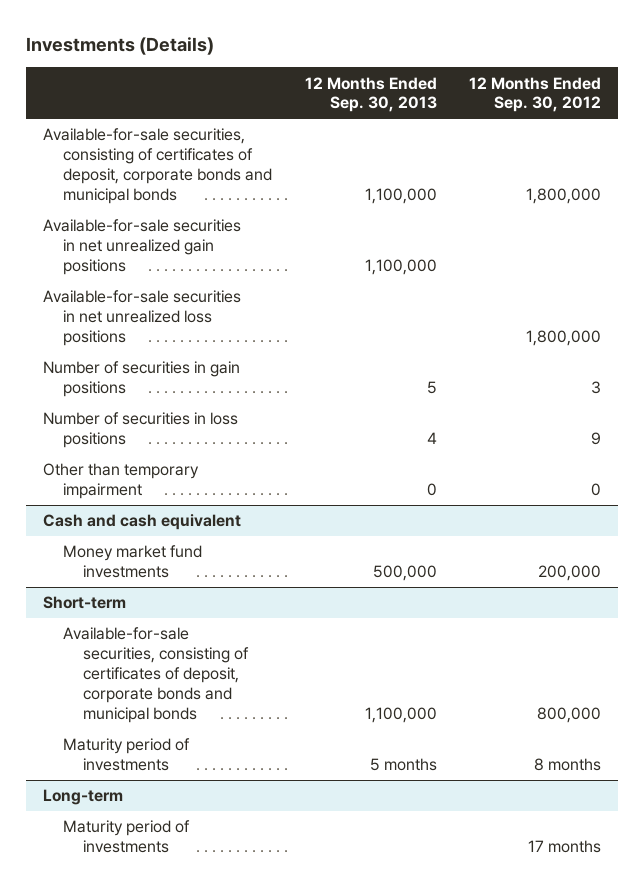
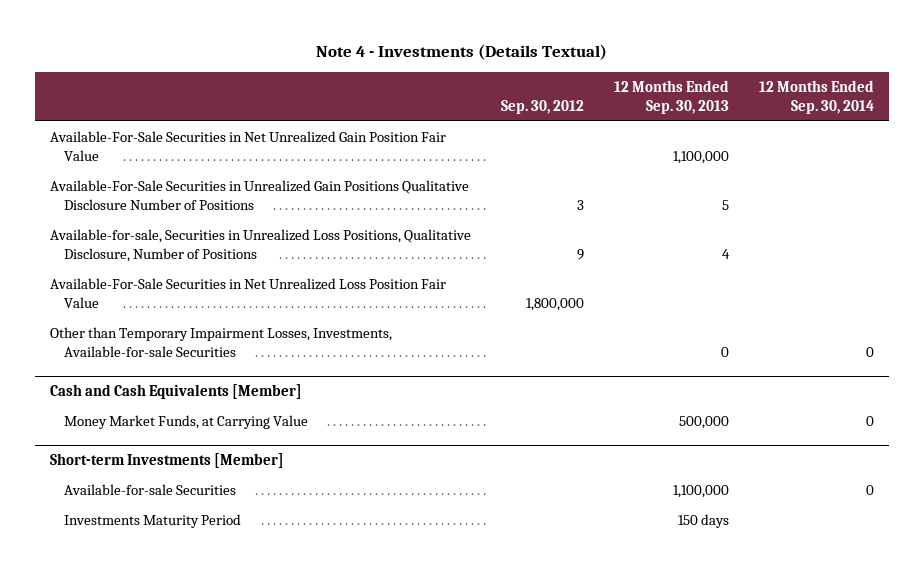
- Investments (Details)
+ Note 4 - Investments (Details Textual)
- | 12 Months Ended Sep. 30, 2013 | 12 Months Ended Sep. 30, 2012
+ | Sep. 30, 2012 | 12 Months Ended Sep. 30, 2013 | 12 Months Ended Sep. 30, 2014
- Available-for-sale securities, consisting of certificates of deposit, corporate bonds and municipal bonds | 1,100,000 | 1,800,000
- Available-for-sale securities in net unrealized gain positions | 1,100,000 |
- Available-for-sale securities in net unrealized loss positions | | 1,800,000
- Number of securities in gain positions | 5 | 3
- Number of securities in loss positions | 4 | 9
- Other than temporary impairment | 0 | 0
- Cash and cash equivalent
- Money market fund investments | 500,000 | 200,000
- Short-term
- Available-for-sale securities, consisting of certificates of deposit, corporate bonds and municipal bonds | 1,100,000 | 800,000
- Maturity period of investments | 5 months | 8 months
- Long-term
- Maturity period of investments | | 17 months
+ Available-For-Sale Securities in Net Unrealized Gain Position Fair Value | | 1,100,000 |
+ Available-For-Sale Securities in Unrealized Gain Positions Qualitative Disclosure Number of Positions | 3 | 5 |
+ Available-for-sale, Securities in Unrealized Loss Positions, Qualitative Disclosure, Number of Positions | 9 | 4 |
+ Available-For-Sale Securities in Net Unrealized Loss Position Fair Value | 1,800,000 | |
+ Other than Temporary Impairment Losses, Investments, Available-for-sale Securities | | 0 | 0
+ Cash and Cash Equivalents [Member]
+ Money Market Funds, at Carrying Value | | 500,000 | 0
+ Short-term Investments [Member]
+ Available-for-sale Securities | | 1,100,000 | 0
+ Investments Maturity Period | | 150 days |

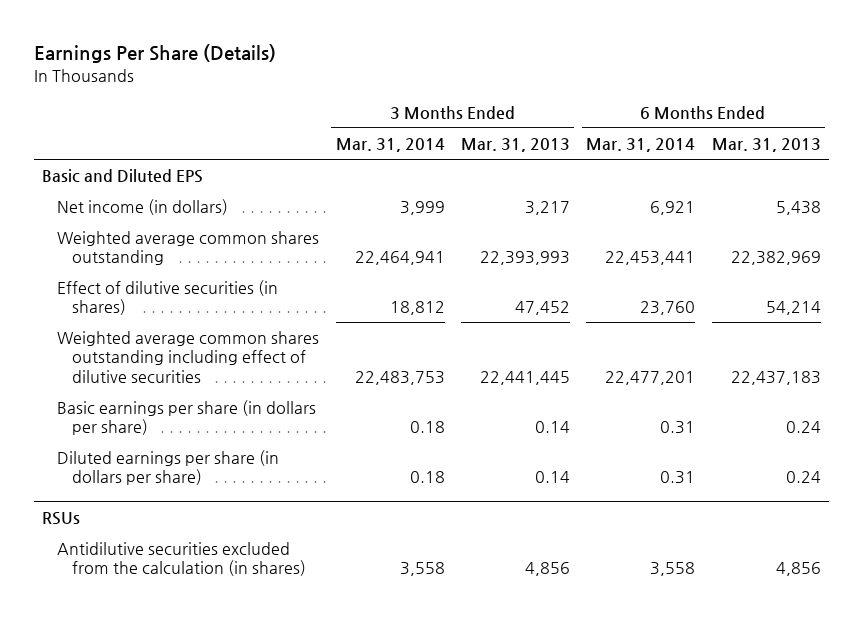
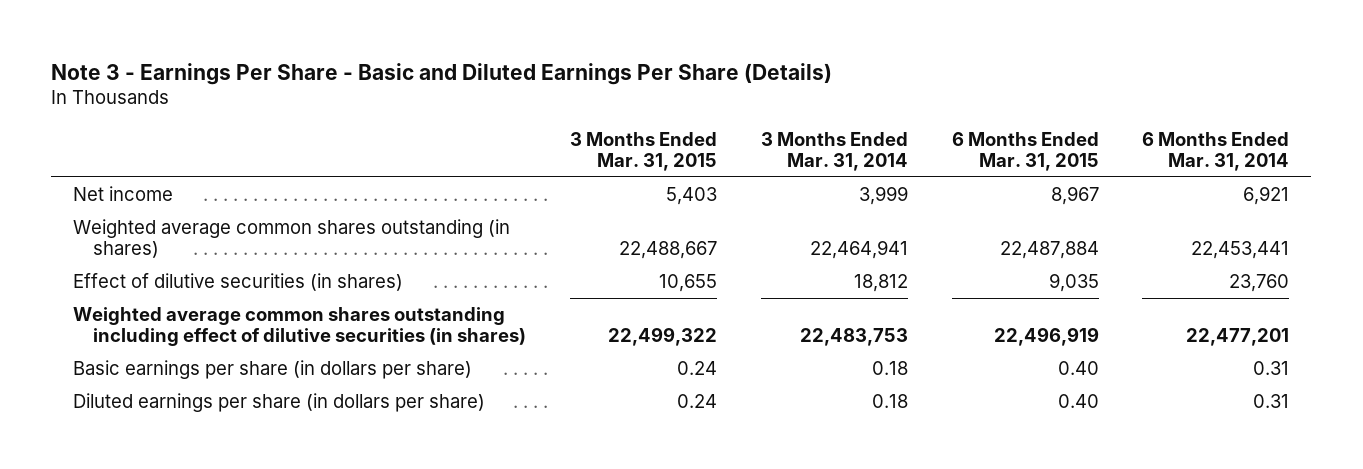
- Earnings Per Share (Details)
+ Note 3 - Earnings Per Share - Basic and Diluted Earnings Per Share (Details)
- | 3 Months Ended Mar. 31, 2014 | 3 Months Ended Mar. 31, 2013 | 6 Months Ended Mar. 31, 2014 | 6 Months Ended Mar. 31, 2013
+ | 3 Months Ended Mar. 31, 2015 | 3 Months Ended Mar. 31, 2014 | 6 Months Ended Mar. 31, 2015 | 6 Months Ended Mar. 31, 2014
- Basic and Diluted EPS
- Net income (in dollars) | 3,999 | 3,217 | 6,921 | 5,438
- Weighted average common shares outstanding | 22,464,941 | 22,393,993 | 22,453,441 | 22,382,969
+ Net income | 5,403 | 3,999 | 8,967 | 6,921
+ Weighted average common shares outstanding (in shares) | 22,488,667 | 22,464,941 | 22,487,884 | 22,453,441
- Weighted average common shares outstanding including effect of dilutive securities | 22,483,753 | 22,441,445 | 22,477,201 | 22,437,183
+ Weighted average common shares outstanding including effect of dilutive securities (in shares) | 22,499,322 | 22,483,753 | 22,496,919 | 22,477,201
- RSUs
- Antidilutive securities excluded from the calculation (in shares) | 3,558 | 4,856 | 3,558 | 4,856

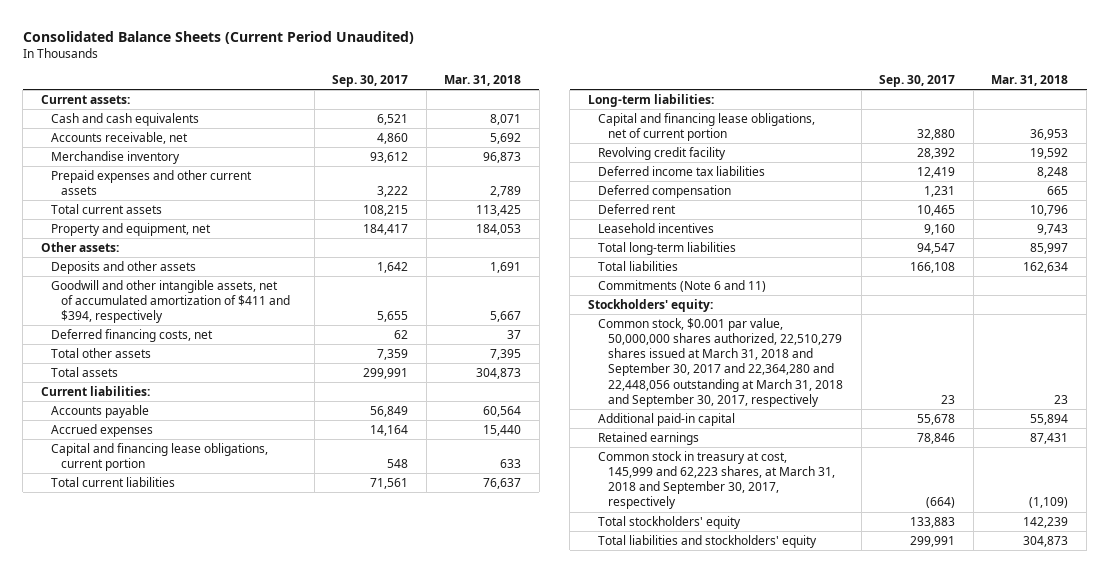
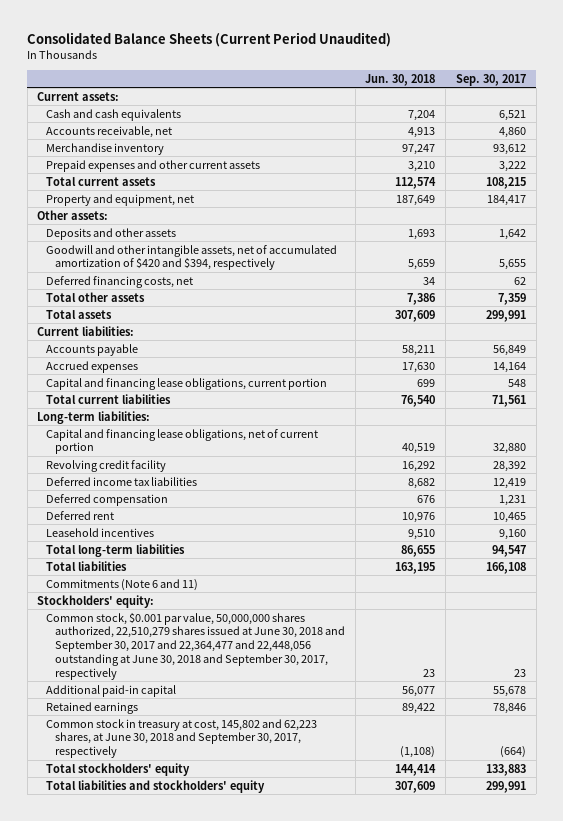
- | Sep. 30, 2017 | Mar. 31, 2018
+ | Jun. 30, 2018 | Sep. 30, 2017
- Goodwill and other intangible assets, net of accumulated amortization of $411 and $394, respectively | 5,655 | 5,667
+ Goodwill and other intangible assets, net of accumulated amortization of $420 and $394, respectively | 5,659 | 5,655
- Common stock, $0.001 par value, 50,000,000 shares authorized, 22,510,279 shares issued at March 31, 2018 and September 30, 2017 and 22,364,280 and 22,448,056 outstanding at March 31, 2018 and September 30, 2017, respectively | 23 | 23
+ Common stock, $0.001 par value, 50,000,000 shares authorized, 22,510,279 shares issued at June 30, 2018 and September 30, 2017 and 22,364,477 and 22,448,056 outstanding at June 30, 2018 and September 30, 2017, respectively | 23 | 23
- Common stock in treasury at cost, 145,999 and 62,223 shares, at March 31, 2018 and September 30, 2017, respectively | (664) | (1,109)
+ Common stock in treasury at cost, 145,802 and 62,223 shares, at June 30, 2018 and September 30, 2017, respectively | (1,108) | (664)

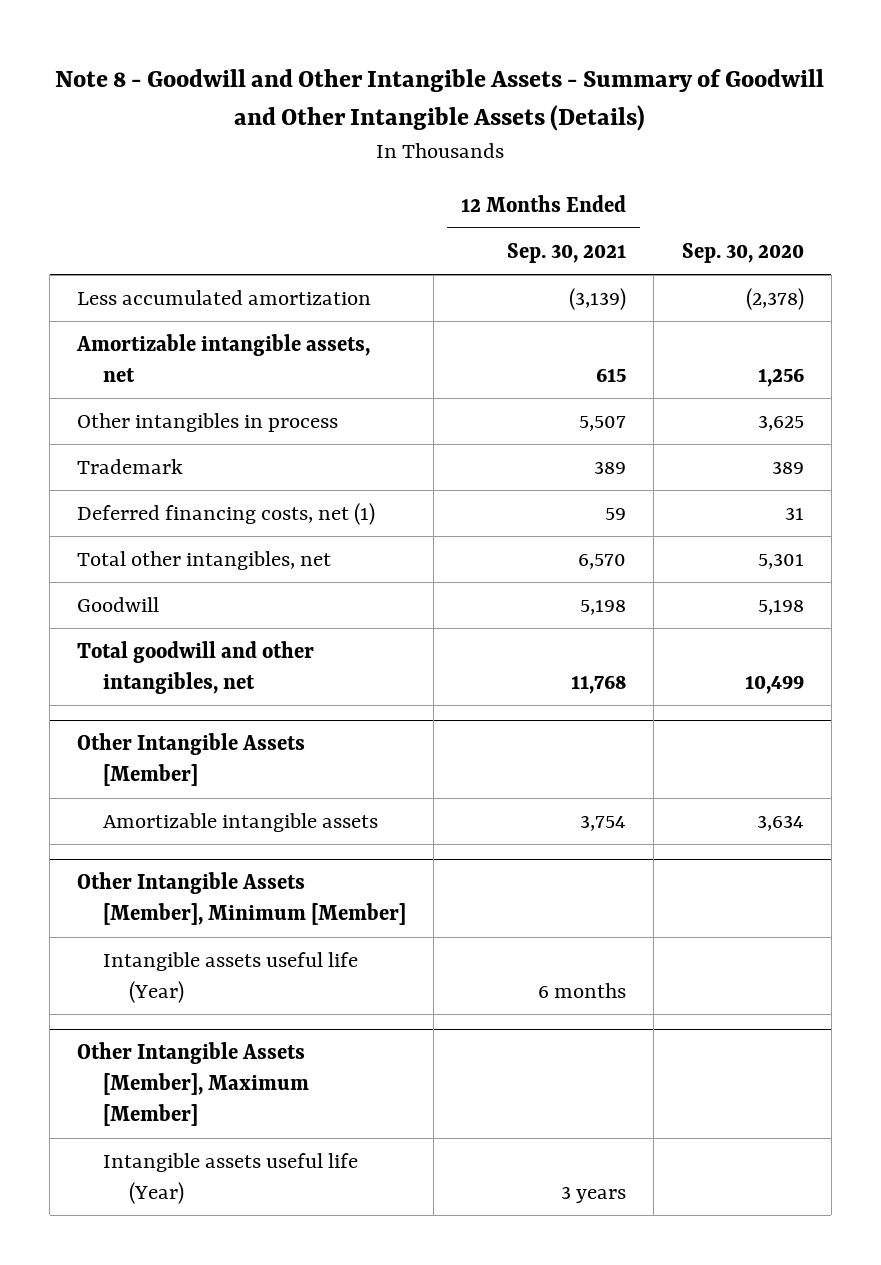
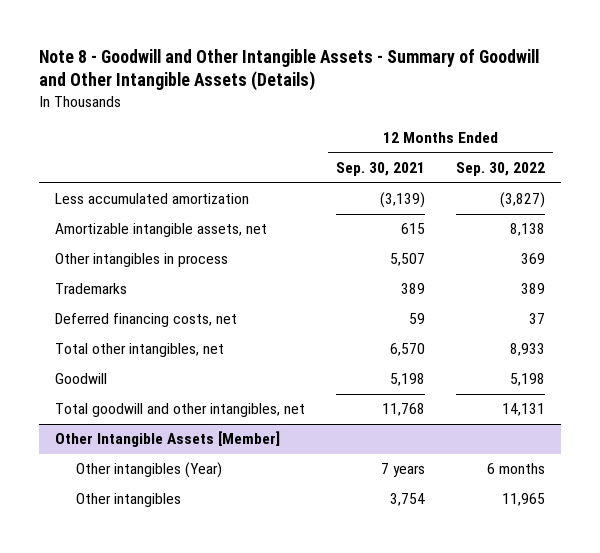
- | 12 Months Ended Sep. 30, 2021 | Sep. 30, 2020
+ | 12 Months Ended Sep. 30, 2021 | 12 Months Ended Sep. 30, 2022
- Trademark | 389 | 389
- Deferred financing costs, net (1) | 59 | 31
+ Trademarks | 389 | 389
+ Deferred financing costs, net | 59 | 37
@ Other Intangible Assets [Member]
- Amortizable intangible assets | 3,754 | 3,634
- Other Intangible Assets [Member], Minimum [Member]
- Intangible assets useful life (Year) | 6 months |
- Other Intangible Assets [Member], Maximum [Member]
- Intangible assets useful life (Year) | 3 years |
@ Other Intangible Assets [Member]
+ Other intangibles (Year) | 7 years | 6 months
+ Other intangibles | 3,754 | 11,965

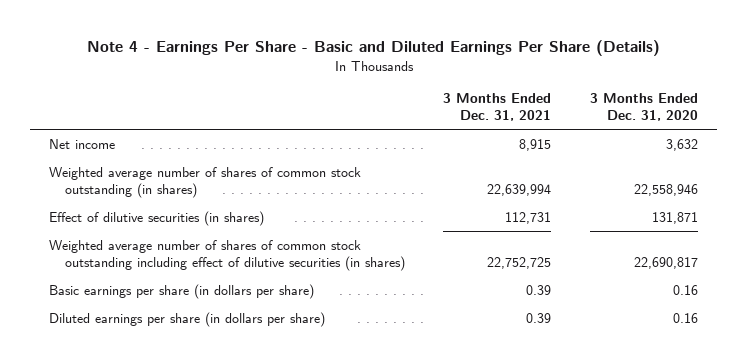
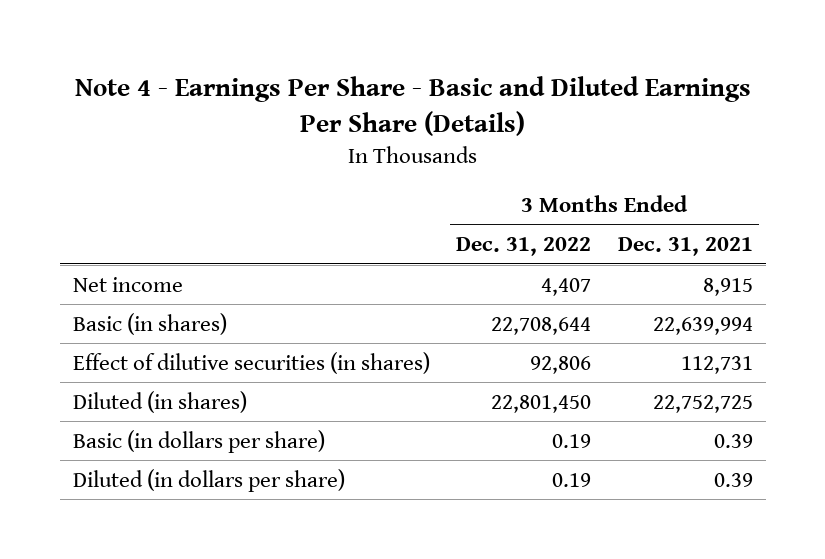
- | 3 Months Ended Dec. 31, 2021 | 3 Months Ended Dec. 31, 2020
+ | 3 Months Ended Dec. 31, 2022 | 3 Months Ended Dec. 31, 2021
- Weighted average number of shares of common stock outstanding (in shares) | 22,639,994 | 22,558,946
+ Basic (in shares) | 22,708,644 | 22,639,994
- Weighted average number of shares of common stock outstanding including effect of dilutive securities (in shares) | 22,752,725 | 22,690,817
- Basic earnings per share (in dollars per share) | 0.39 | 0.16
- Diluted earnings per share (in dollars per share) | 0.39 | 0.16
+ Diluted (in shares) | 22,801,450 | 22,752,725
+ Basic (in dollars per share) | 0.19 | 0.39
+ Diluted (in dollars per share) | 0.19 | 0.39

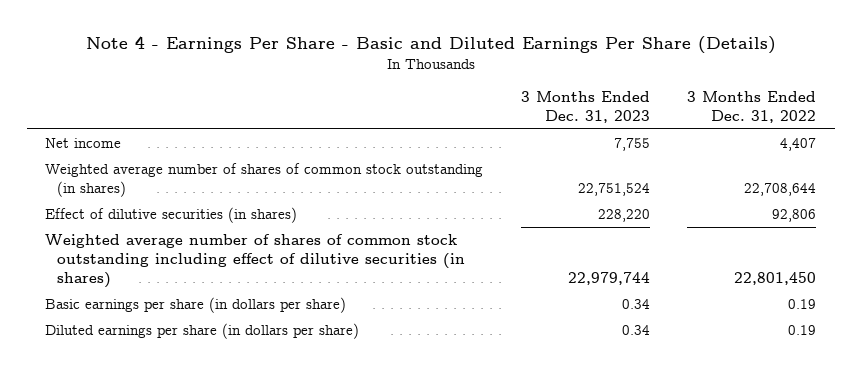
- | 3 Months Ended Dec. 31, 2022 | 3 Months Ended Dec. 31, 2021
+ | 3 Months Ended Dec. 31, 2023 | 3 Months Ended Dec. 31, 2022
- Basic (in shares) | 22,708,644 | 22,639,994
+ Weighted average number of shares of common stock outstanding (in shares) | 22,751,524 | 22,708,644
- Diluted (in shares) | 22,801,450 | 22,752,725
- Basic (in dollars per share) | 0.19 | 0.39
- Diluted (in dollars per share) | 0.19 | 0.39
+ Weighted average number of shares of common stock outstanding including effect of dilutive securities (in shares) | 22,979,744 | 22,801,450
+ Basic earnings per share (in dollars per share) | 0.34 | 0.19
+ Diluted earnings per share (in dollars per share) | 0.34 | 0.19

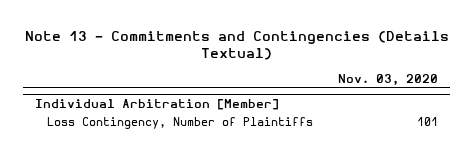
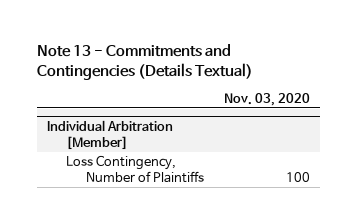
@ Individual Arbitration [Member]
- Loss Contingency, Number of Plaintiffs | 101
+ Loss Contingency, Number of Plaintiffs | 100

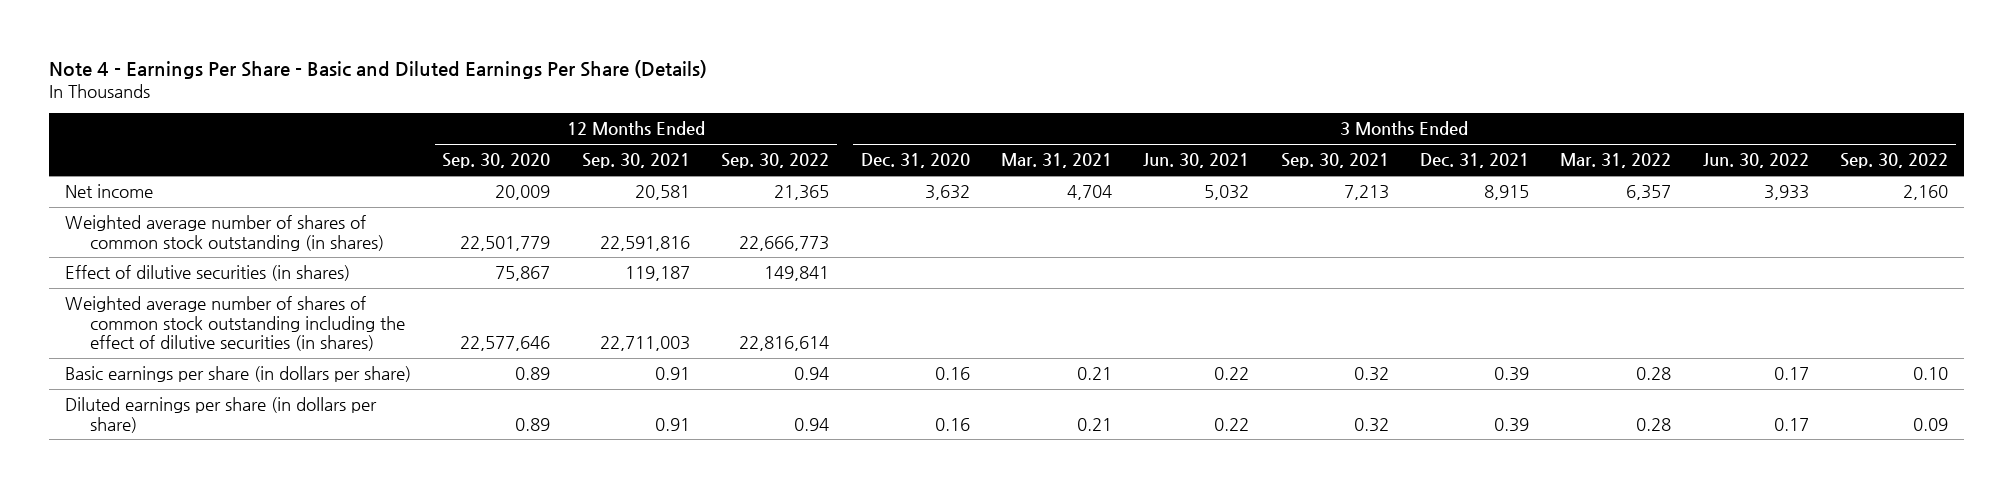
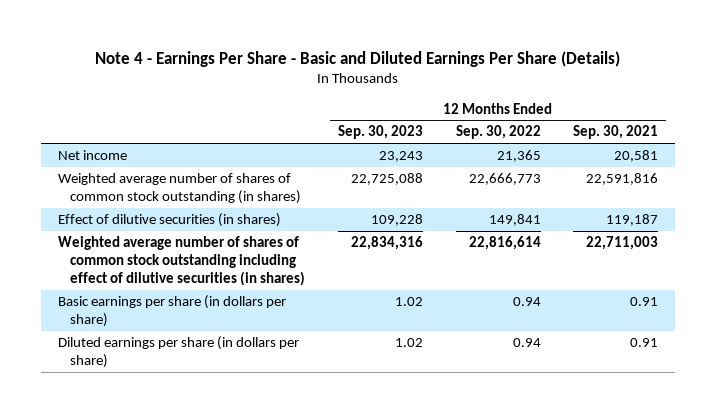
- | 12 Months Ended Sep. 30, 2020 | 12 Months Ended Sep. 30, 2021 | 12 Months Ended Sep. 30, 2022 | 3 Months Ended Dec. 31, 2020 | 3 Months Ended Mar. 31, 2021 | 3 Months Ended Jun. 30, 2021 | 3 Months Ended Sep. 30, 2021 | 3 Months Ended Dec. 31, 2021 | 3 Months Ended Mar. 31, 2022 | 3 Months Ended Jun. 30, 2022 | 3 Months Ended Sep. 30, 2022
+ | 12 Months Ended Sep. 30, 2023 | 12 Months Ended Sep. 30, 2022 | 12 Months Ended Sep. 30, 2021
- Weighted average number of shares of common stock outstanding including the effect of dilutive securities (in shares) | 22,577,646 | 22,711,003 | 22,816,614 | | | | | | | |
+ Weighted average number of shares of common stock outstanding including effect of dilutive securities (in shares) | 22,834,316 | 22,816,614 | 22,711,003

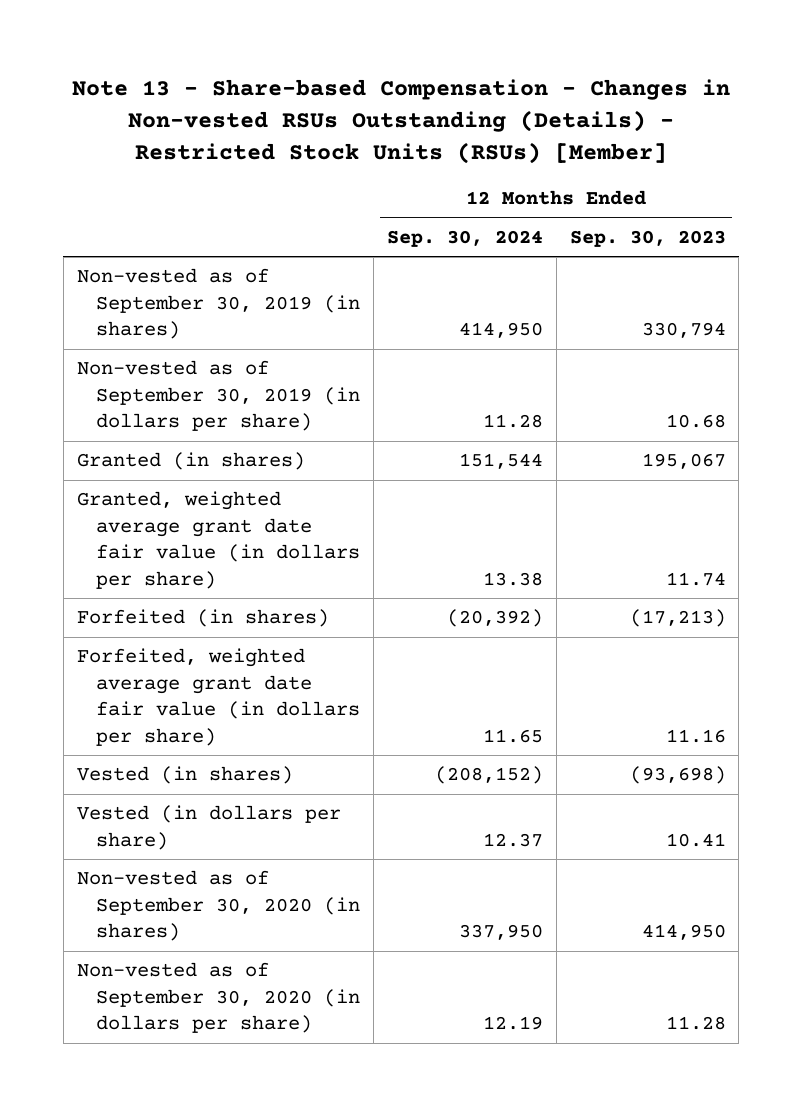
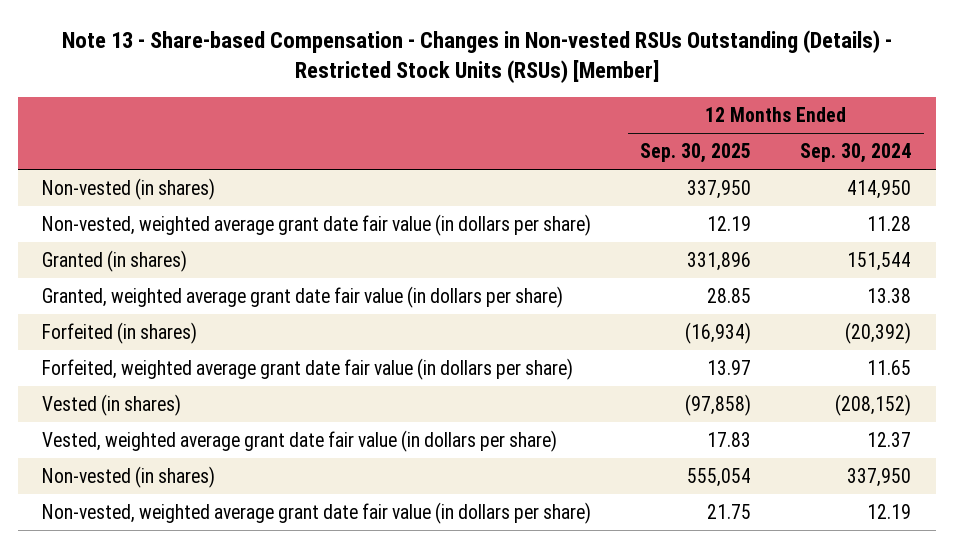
- | 12 Months Ended Sep. 30, 2024 | 12 Months Ended Sep. 30, 2023
+ | 12 Months Ended Sep. 30, 2025 | 12 Months Ended Sep. 30, 2024
- Non-vested as of September 30, 2019 (in shares) | 414,950 | 330,794
- Non-vested as of September 30, 2019 (in dollars per share) | 11.28 | 10.68
+ Non-vested (in shares) | 337,950 | 414,950
+ Non-vested, weighted average grant date fair value (in dollars per share) | 12.19 | 11.28
- Vested (in dollars per share) | 12.37 | 10.41
- Non-vested as of September 30, 2020 (in shares) | 337,950 | 414,950
- Non-vested as of September 30, 2020 (in dollars per share) | 12.19 | 11.28
+ Vested, weighted average grant date fair value (in dollars per share) | 17.83 | 12.37
+ Non-vested (in shares) | 555,054 | 337,950
+ Non-vested, weighted average grant date fair value (in dollars per share) | 21.75 | 12.19

